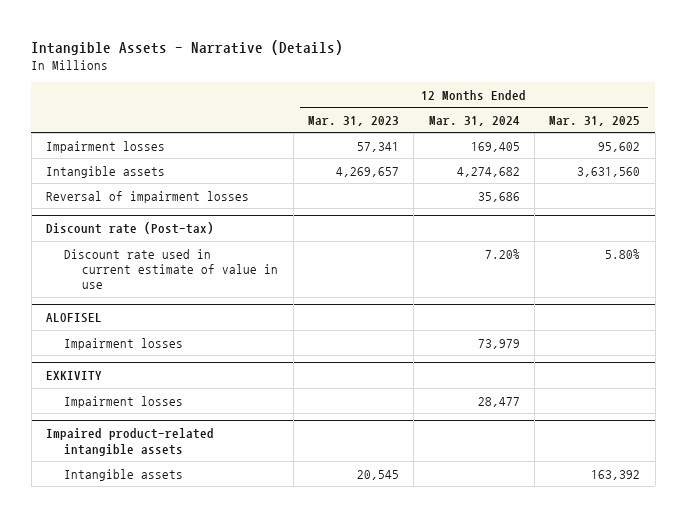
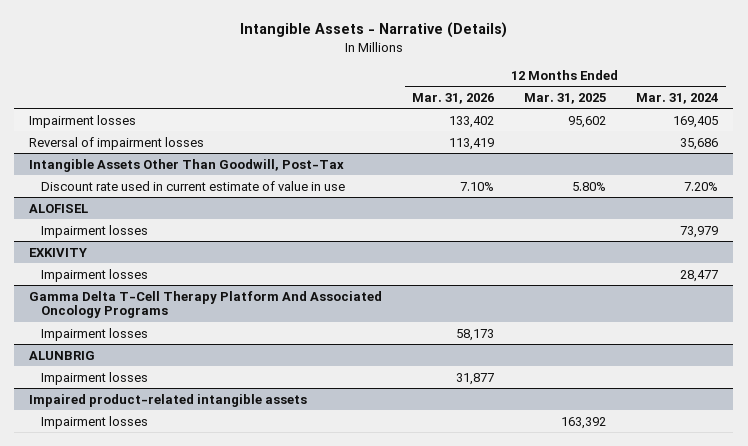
- | 12 Months Ended Mar. 31, 2023 | 12 Months Ended Mar. 31, 2024 | 12 Months Ended Mar. 31, 2025
+ | 12 Months Ended Mar. 31, 2026 | 12 Months Ended Mar. 31, 2025 | 12 Months Ended Mar. 31, 2024
- Intangible assets | 4,269,657 | 4,274,682 | 3,631,560
- Discount rate (Post-tax)
+ Intangible Assets Other Than Goodwill, Post-Tax
+ Gamma Delta T-Cell Therapy Platform And Associated Oncology Programs
+ Impairment losses | 58,173 | |
+ ALUNBRIG
+ Impairment losses | 31,877 | |
@ Impaired product-related intangible assets
- Intangible assets | 20,545 | | 163,392
+ Impairment losses | | 163,392 |

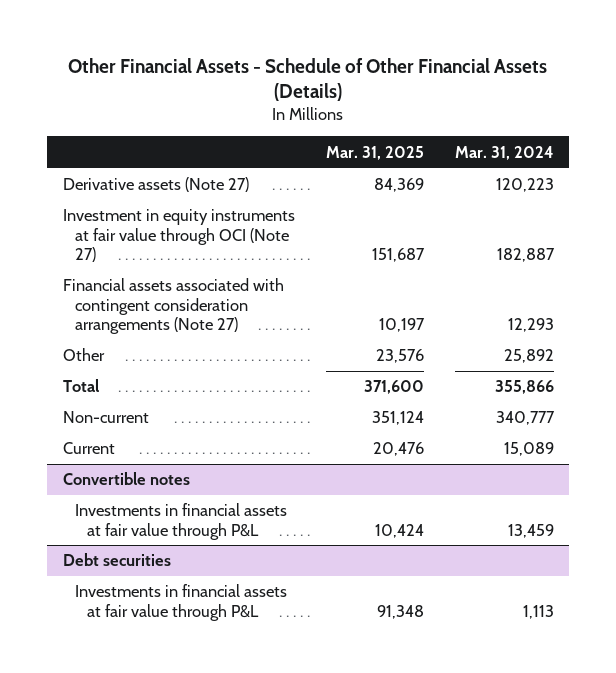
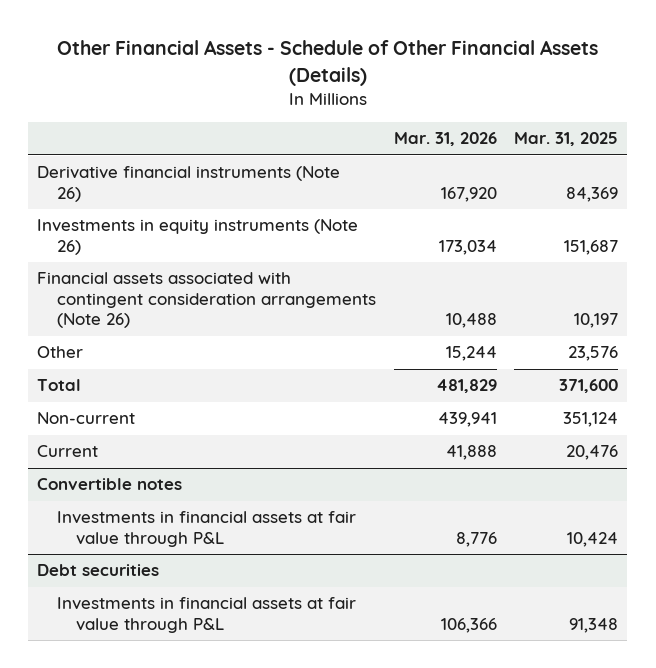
- | Mar. 31, 2025 | Mar. 31, 2024
+ | Mar. 31, 2026 | Mar. 31, 2025
- Derivative assets (Note 27) | 84,369 | 120,223
- Investment in equity instruments at fair value through OCI (Note 27) | 151,687 | 182,887
- Financial assets associated with contingent consideration arrangements (Note 27) | 10,197 | 12,293
+ Derivative financial instruments (Note 26) | 167,920 | 84,369
+ Investments in equity instruments (Note 26) | 173,034 | 151,687
+ Financial assets associated with contingent consideration arrangements (Note 26) | 10,488 | 10,197

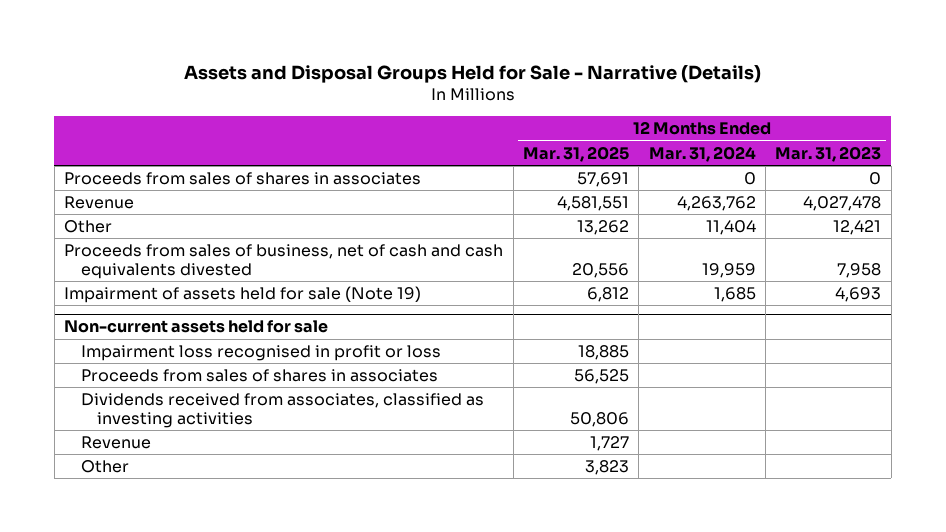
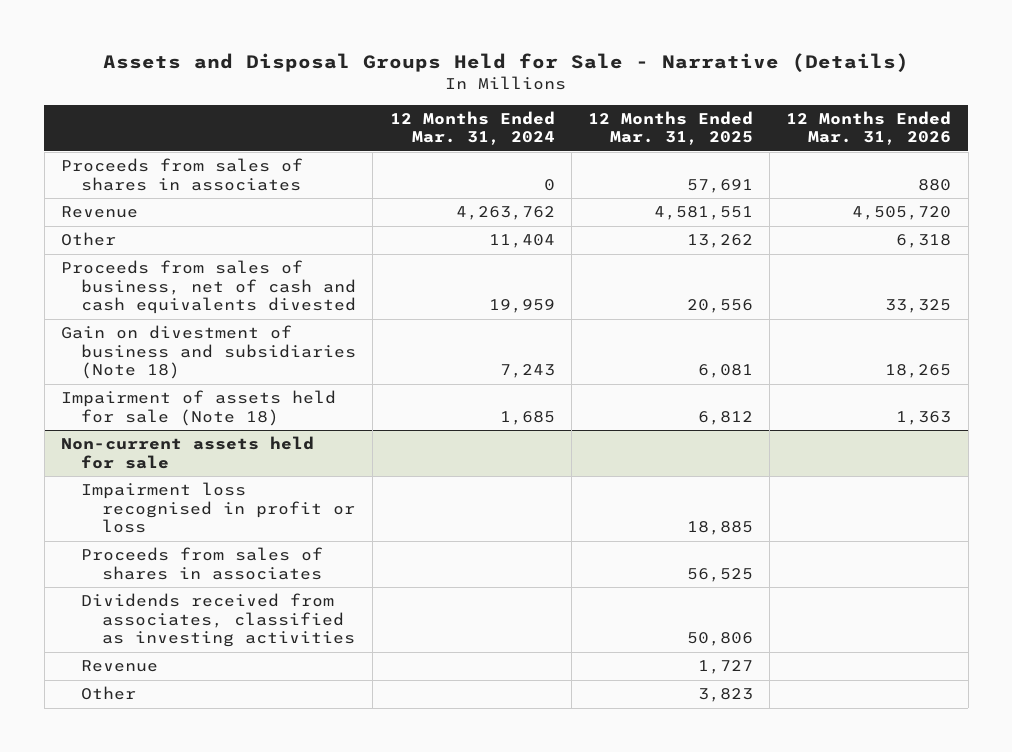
- | 12 Months Ended Mar. 31, 2025 | 12 Months Ended Mar. 31, 2024 | 12 Months Ended Mar. 31, 2023
+ | 12 Months Ended Mar. 31, 2024 | 12 Months Ended Mar. 31, 2025 | 12 Months Ended Mar. 31, 2026
- Impairment of assets held for sale (Note 19) | 6,812 | 1,685 | 4,693
+ Gain on divestment of business and subsidiaries (Note 18) | 7,243 | 6,081 | 18,265
+ Impairment of assets held for sale (Note 18) | 1,685 | 6,812 | 1,363

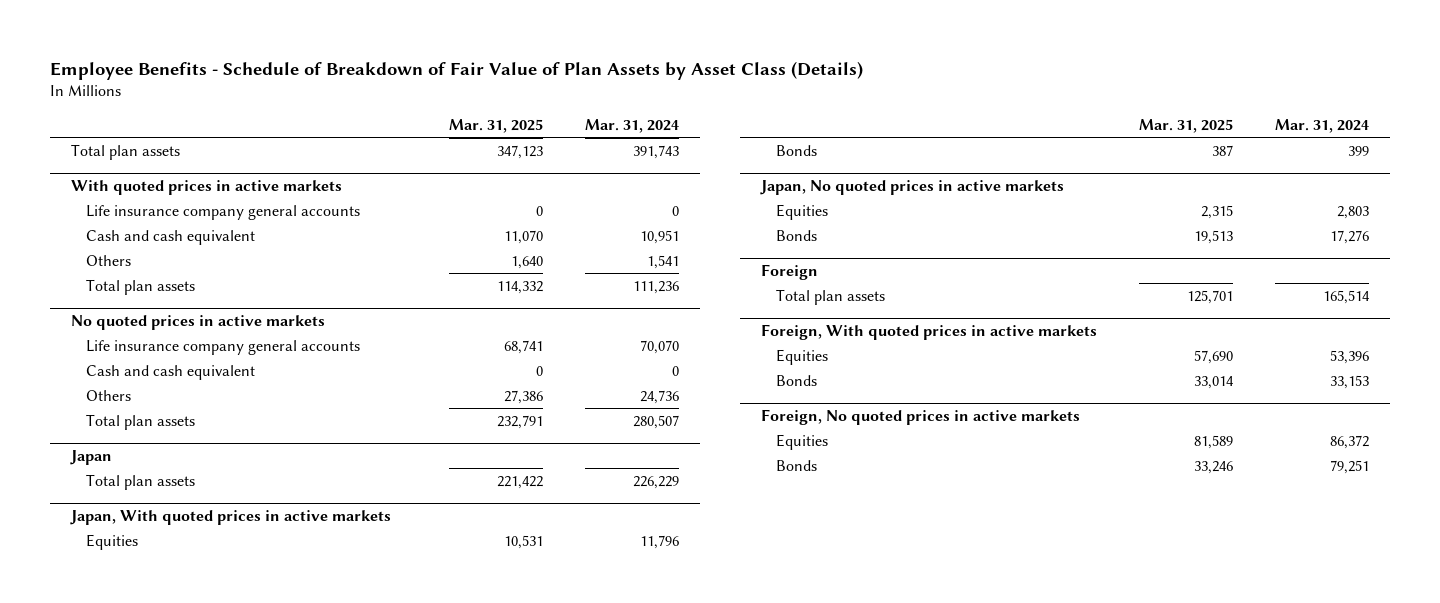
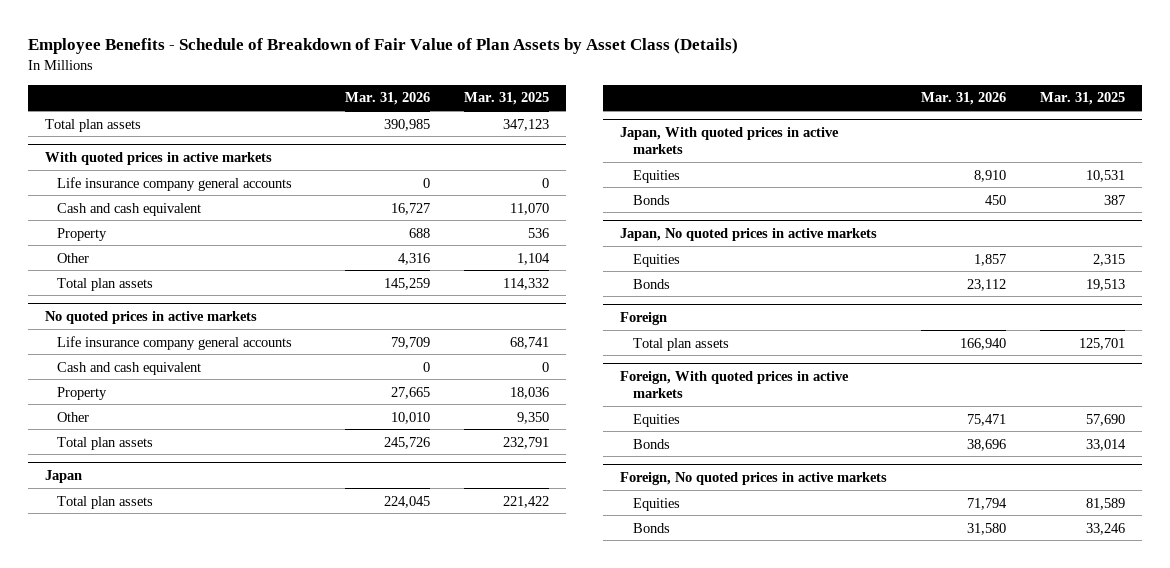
- | Mar. 31, 2025 | Mar. 31, 2024
+ | Mar. 31, 2026 | Mar. 31, 2025
@ With quoted prices in active markets
- Others | 1,640 | 1,541
+ Property | 688 | 536
+ Other | 4,316 | 1,104
@ No quoted prices in active markets
- Others | 27,386 | 24,736
+ Property | 27,665 | 18,036
+ Other | 10,010 | 9,350

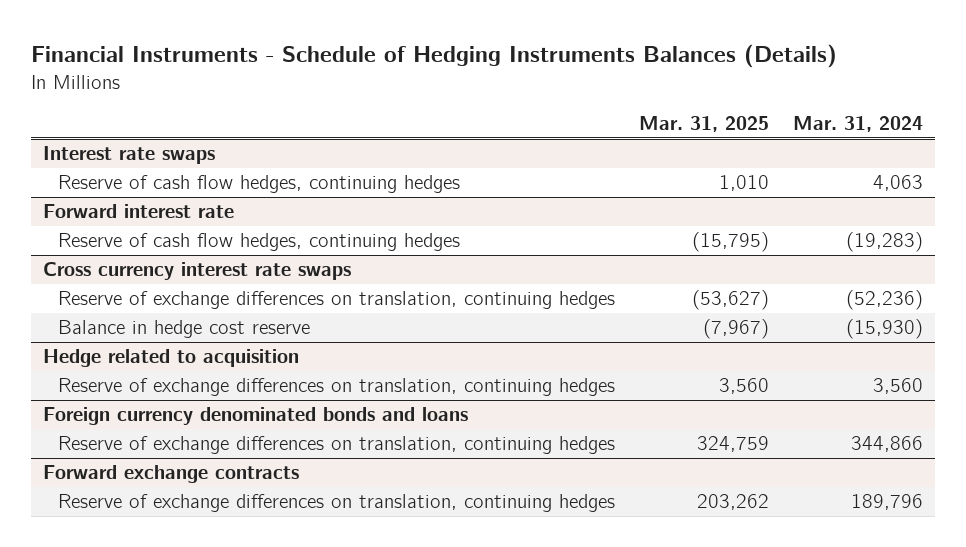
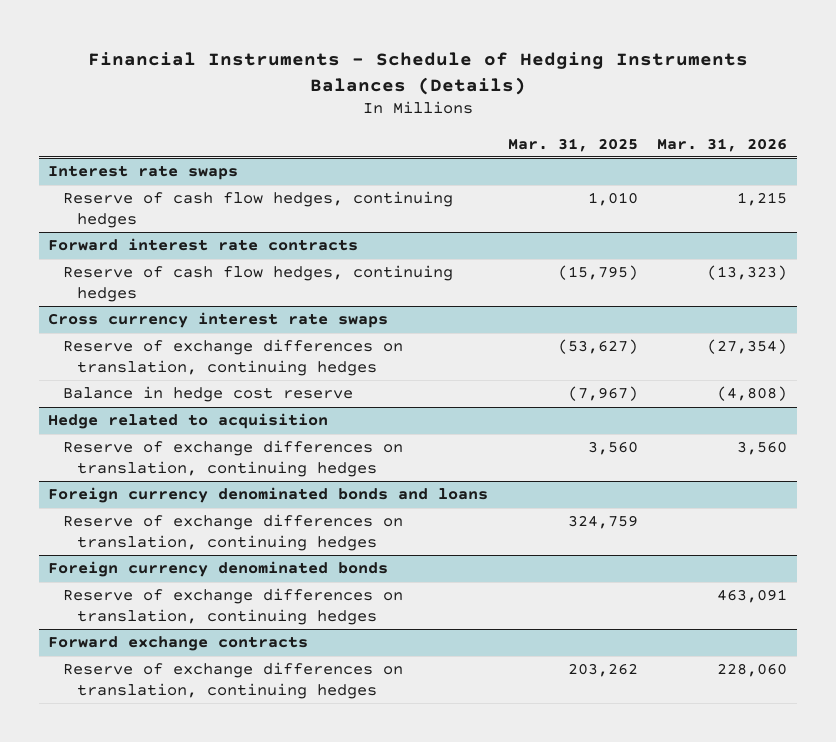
- | Mar. 31, 2025 | Mar. 31, 2024
+ | Mar. 31, 2025 | Mar. 31, 2026
- Forward interest rate
+ Forward interest rate contracts
+ Foreign currency denominated bonds
+ Reserve of exchange differences on translation, continuing hedges | | 463,091

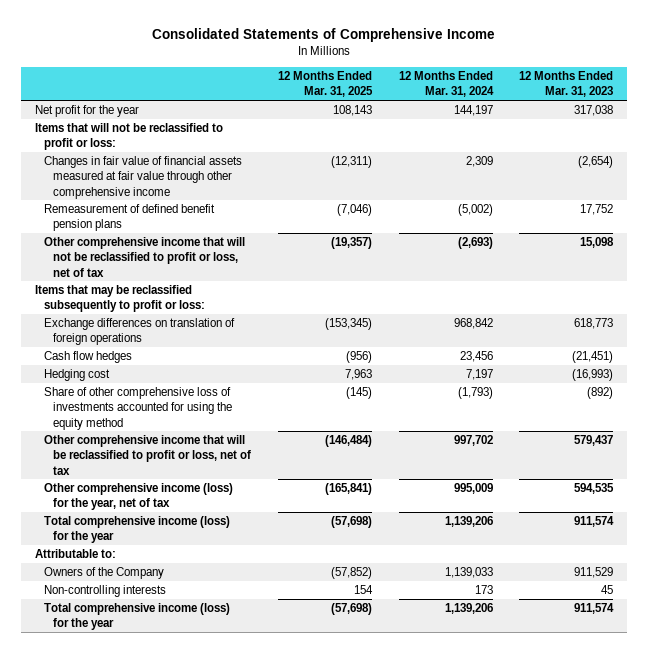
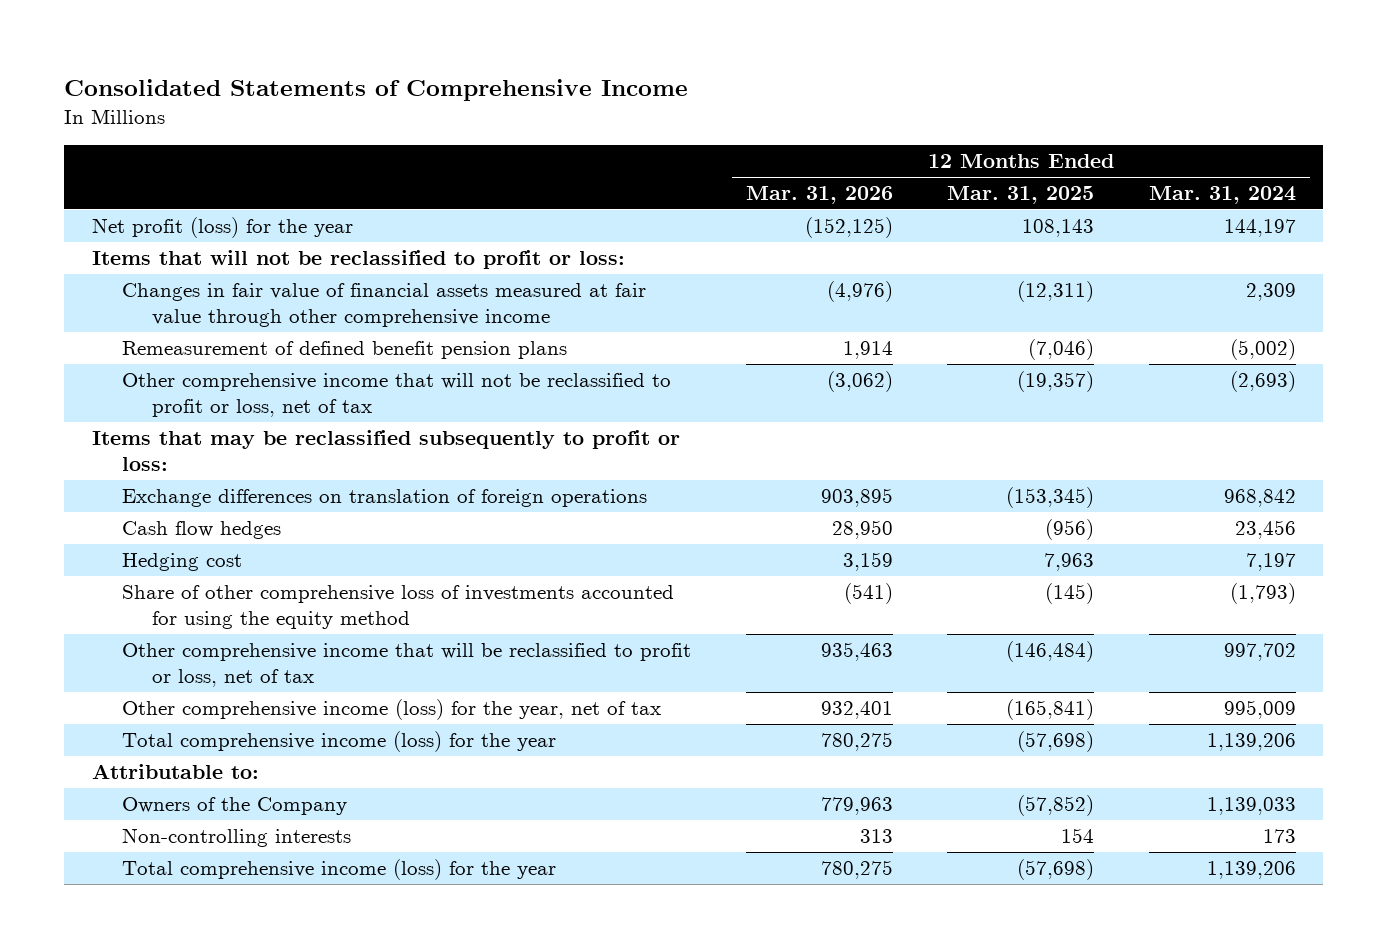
- | 12 Months Ended Mar. 31, 2025 | 12 Months Ended Mar. 31, 2024 | 12 Months Ended Mar. 31, 2023
+ | 12 Months Ended Mar. 31, 2026 | 12 Months Ended Mar. 31, 2025 | 12 Months Ended Mar. 31, 2024
- Net profit for the year | 108,143 | 144,197 | 317,038
+ Net profit (loss) for the year | (152,125) | 108,143 | 144,197

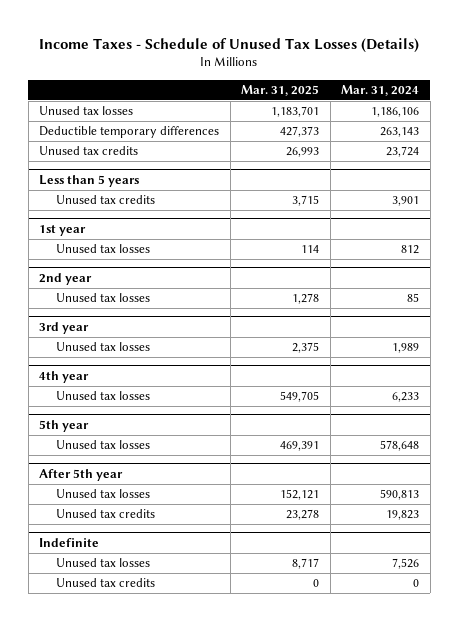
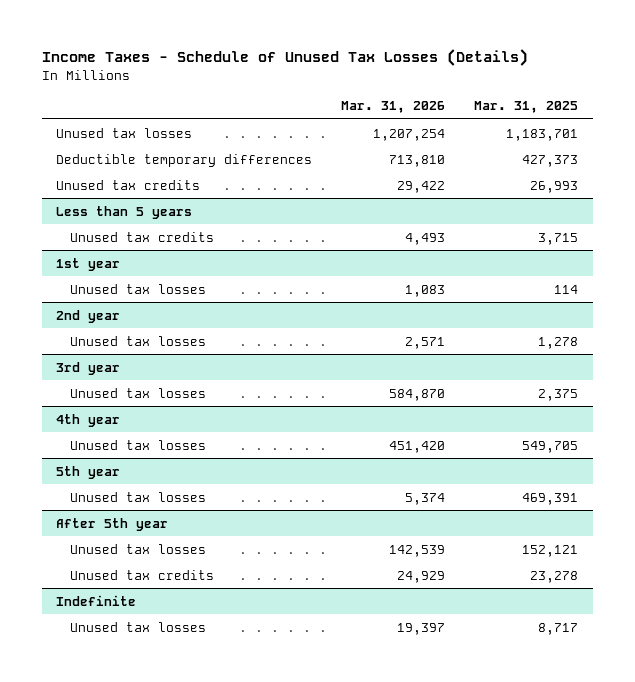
- | Mar. 31, 2025 | Mar. 31, 2024
+ | Mar. 31, 2026 | Mar. 31, 2025
@ Indefinite
- Unused tax credits | 0 | 0

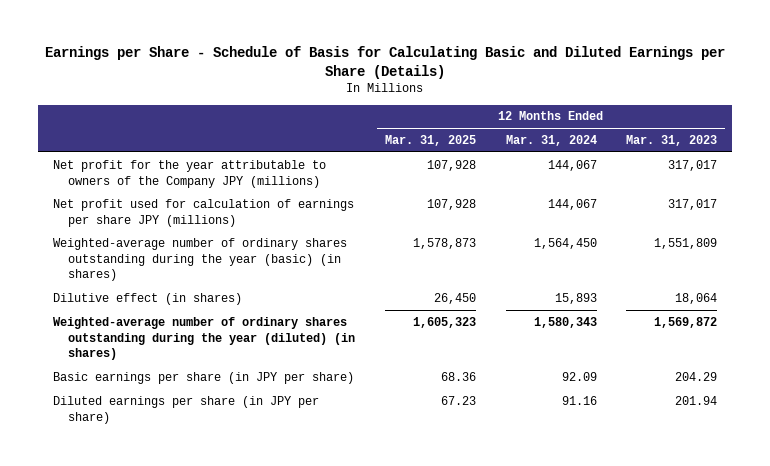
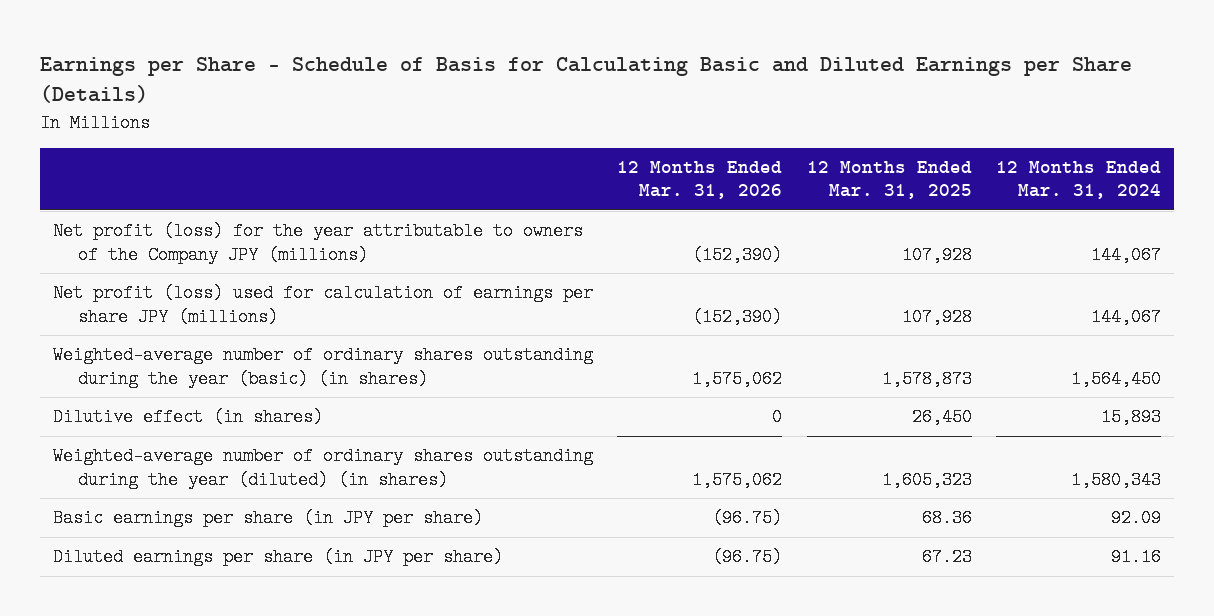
- | 12 Months Ended Mar. 31, 2025 | 12 Months Ended Mar. 31, 2024 | 12 Months Ended Mar. 31, 2023
+ | 12 Months Ended Mar. 31, 2026 | 12 Months Ended Mar. 31, 2025 | 12 Months Ended Mar. 31, 2024
- Net profit for the year attributable to owners of the Company JPY (millions) | 107,928 | 144,067 | 317,017
- Net profit used for calculation of earnings per share JPY (millions) | 107,928 | 144,067 | 317,017
+ Net profit (loss) for the year attributable to owners of the Company JPY (millions) | (152,390) | 107,928 | 144,067
+ Net profit (loss) used for calculation of earnings per share JPY (millions) | (152,390) | 107,928 | 144,067

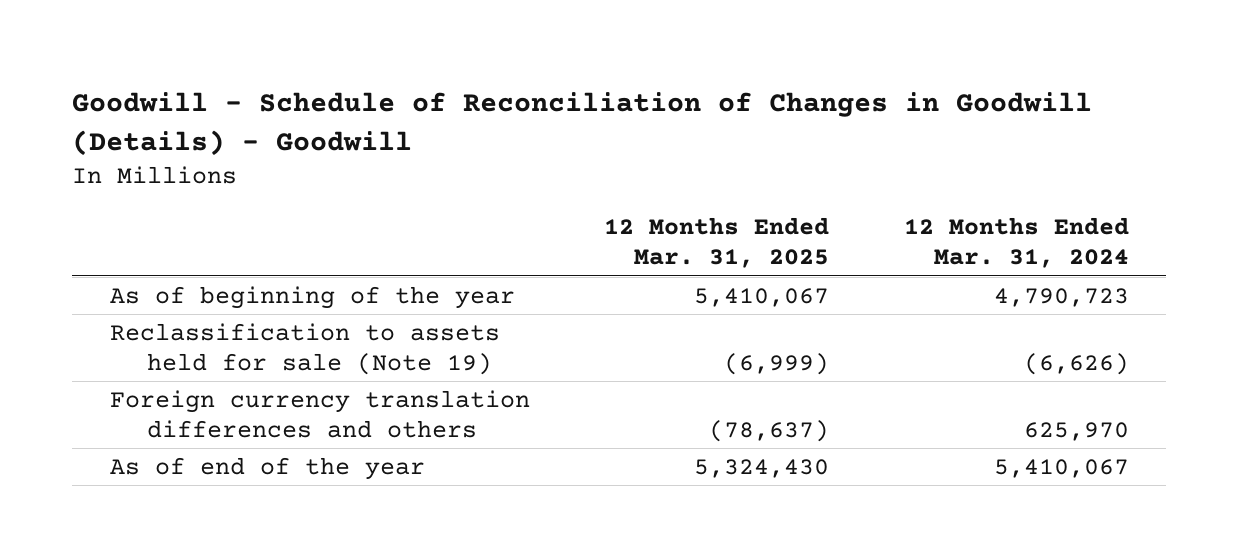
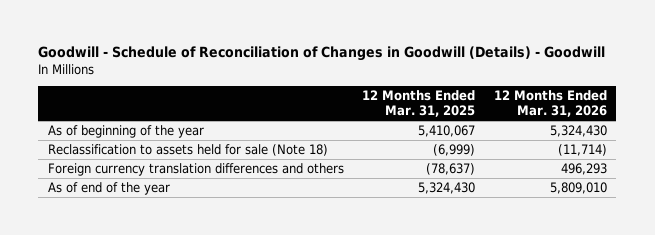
- | 12 Months Ended Mar. 31, 2025 | 12 Months Ended Mar. 31, 2024
+ | 12 Months Ended Mar. 31, 2025 | 12 Months Ended Mar. 31, 2026
- Reclassification to assets held for sale (Note 19) | (6,999) | (6,626)
+ Reclassification to assets held for sale (Note 18) | (6,999) | (11,714)

